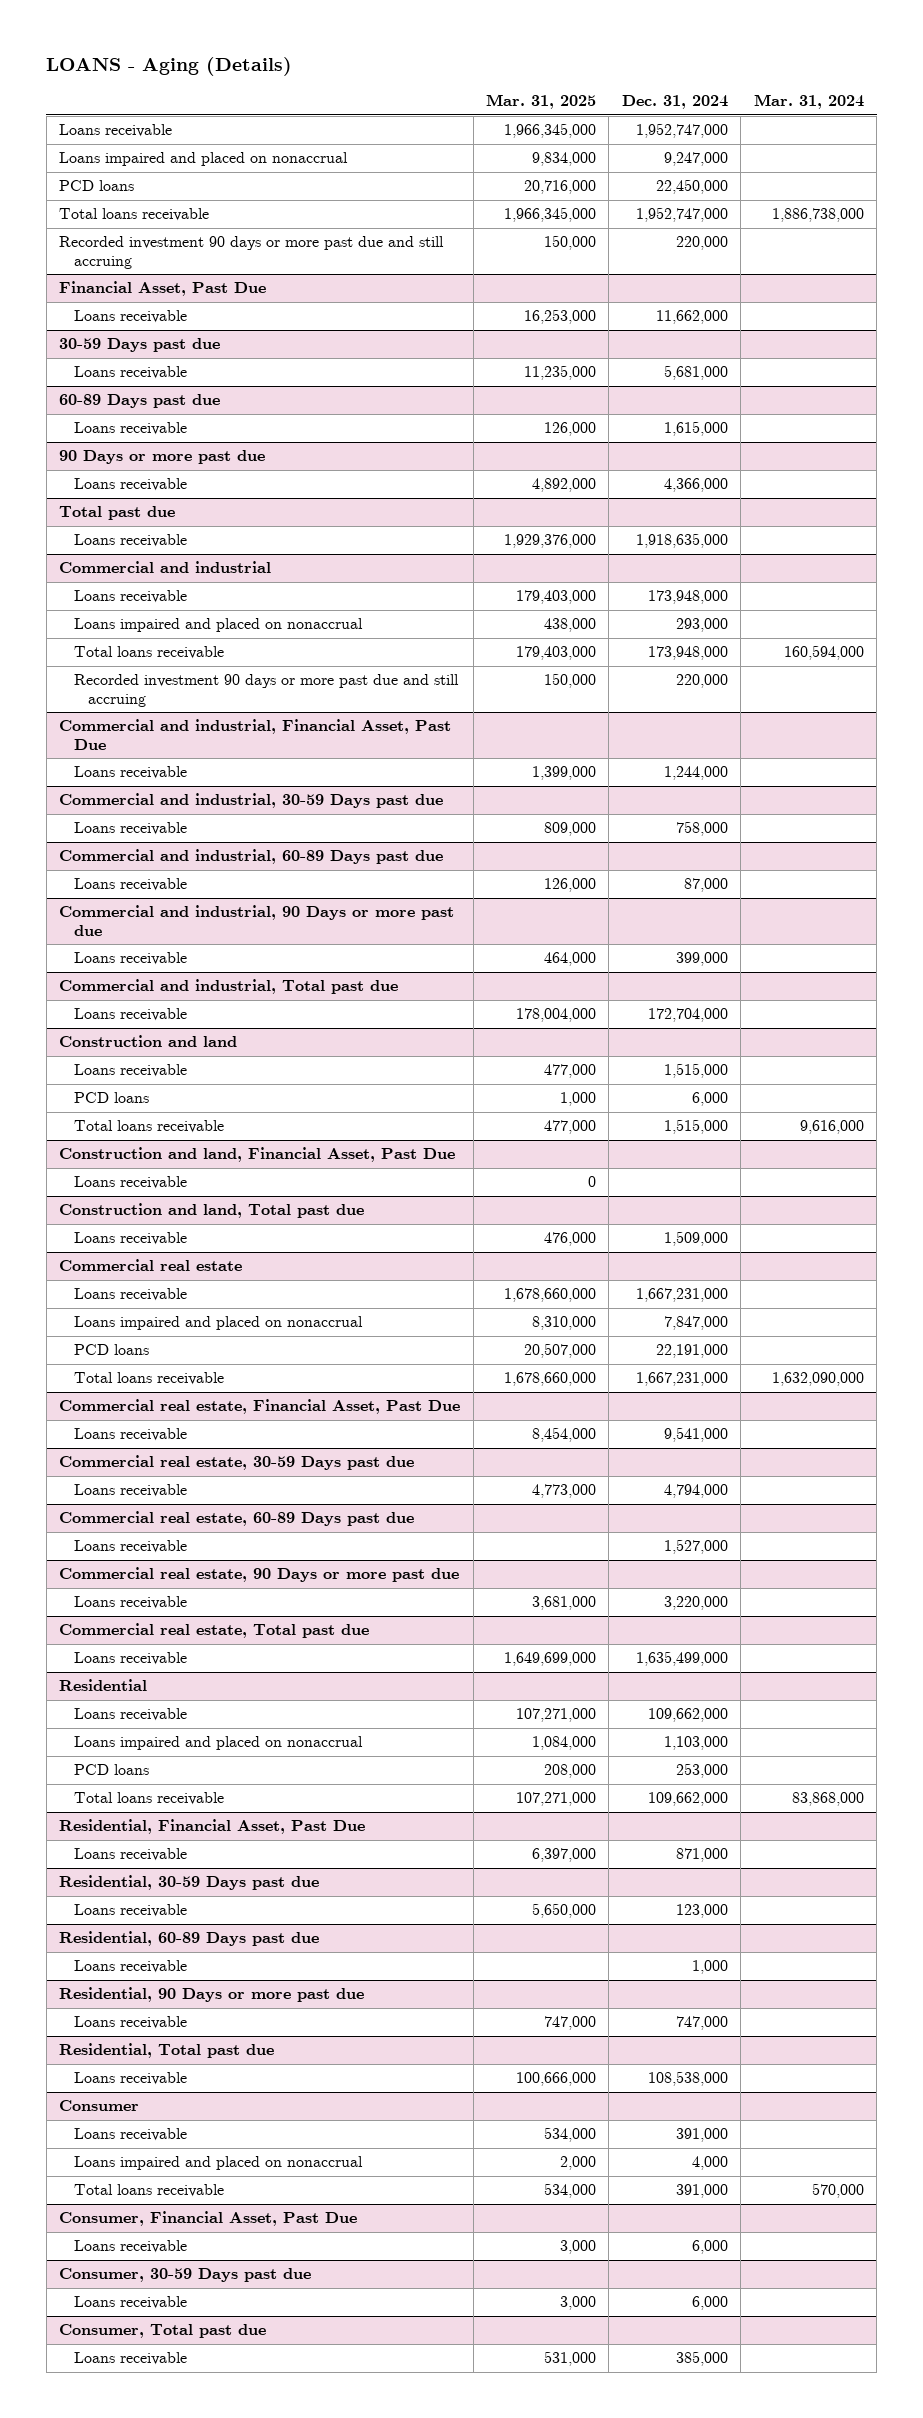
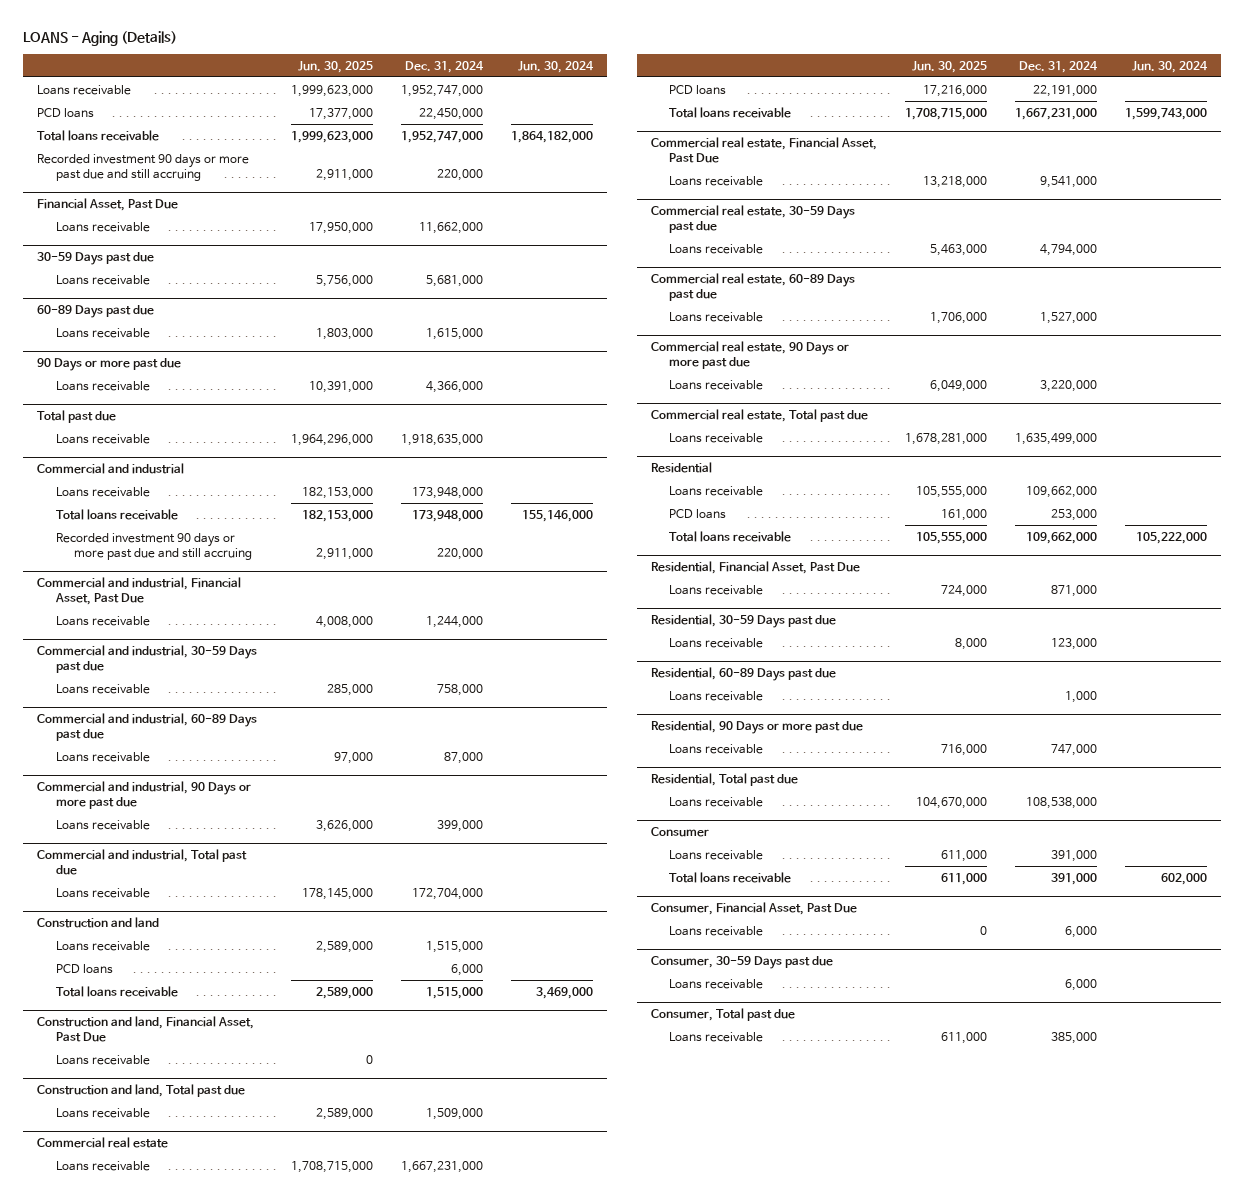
- | Mar. 31, 2025 | Dec. 31, 2024 | Mar. 31, 2024
+ | Jun. 30, 2025 | Dec. 31, 2024 | Jun. 30, 2024
- Loans impaired and placed on nonaccrual | 9,834,000 | 9,247,000 |
@ Commercial and industrial
- Loans impaired and placed on nonaccrual | 438,000 | 293,000 |
@ Commercial real estate
- Loans impaired and placed on nonaccrual | 8,310,000 | 7,847,000 |
@ Residential
- Loans impaired and placed on nonaccrual | 1,084,000 | 1,103,000 |
@ Consumer
- Loans impaired and placed on nonaccrual | 2,000 | 4,000 |

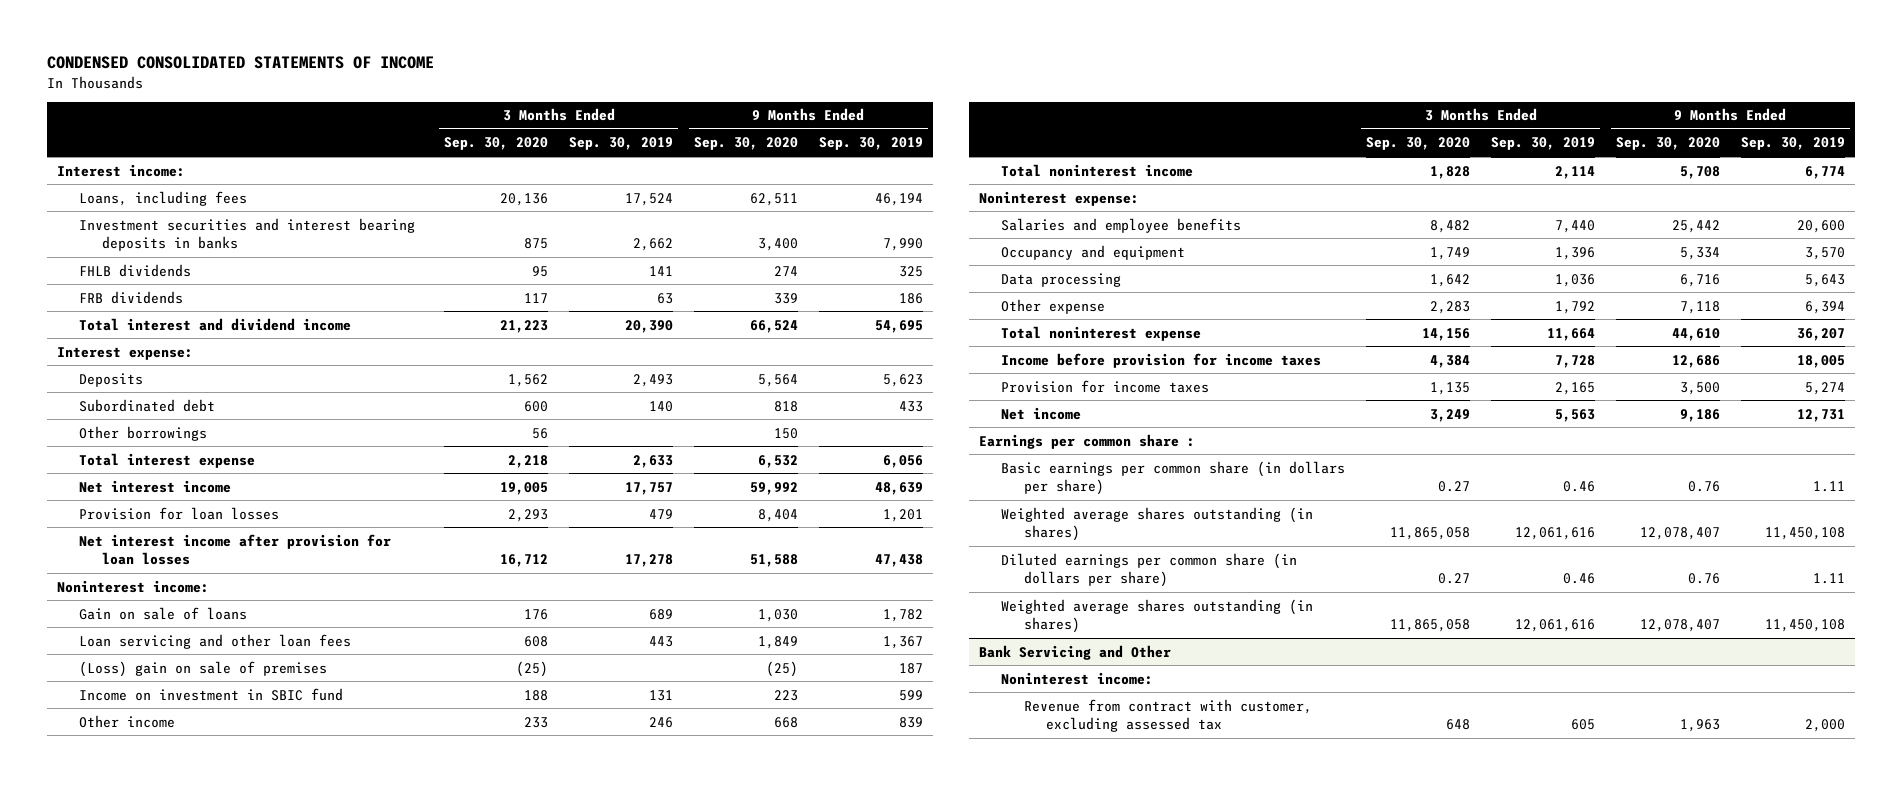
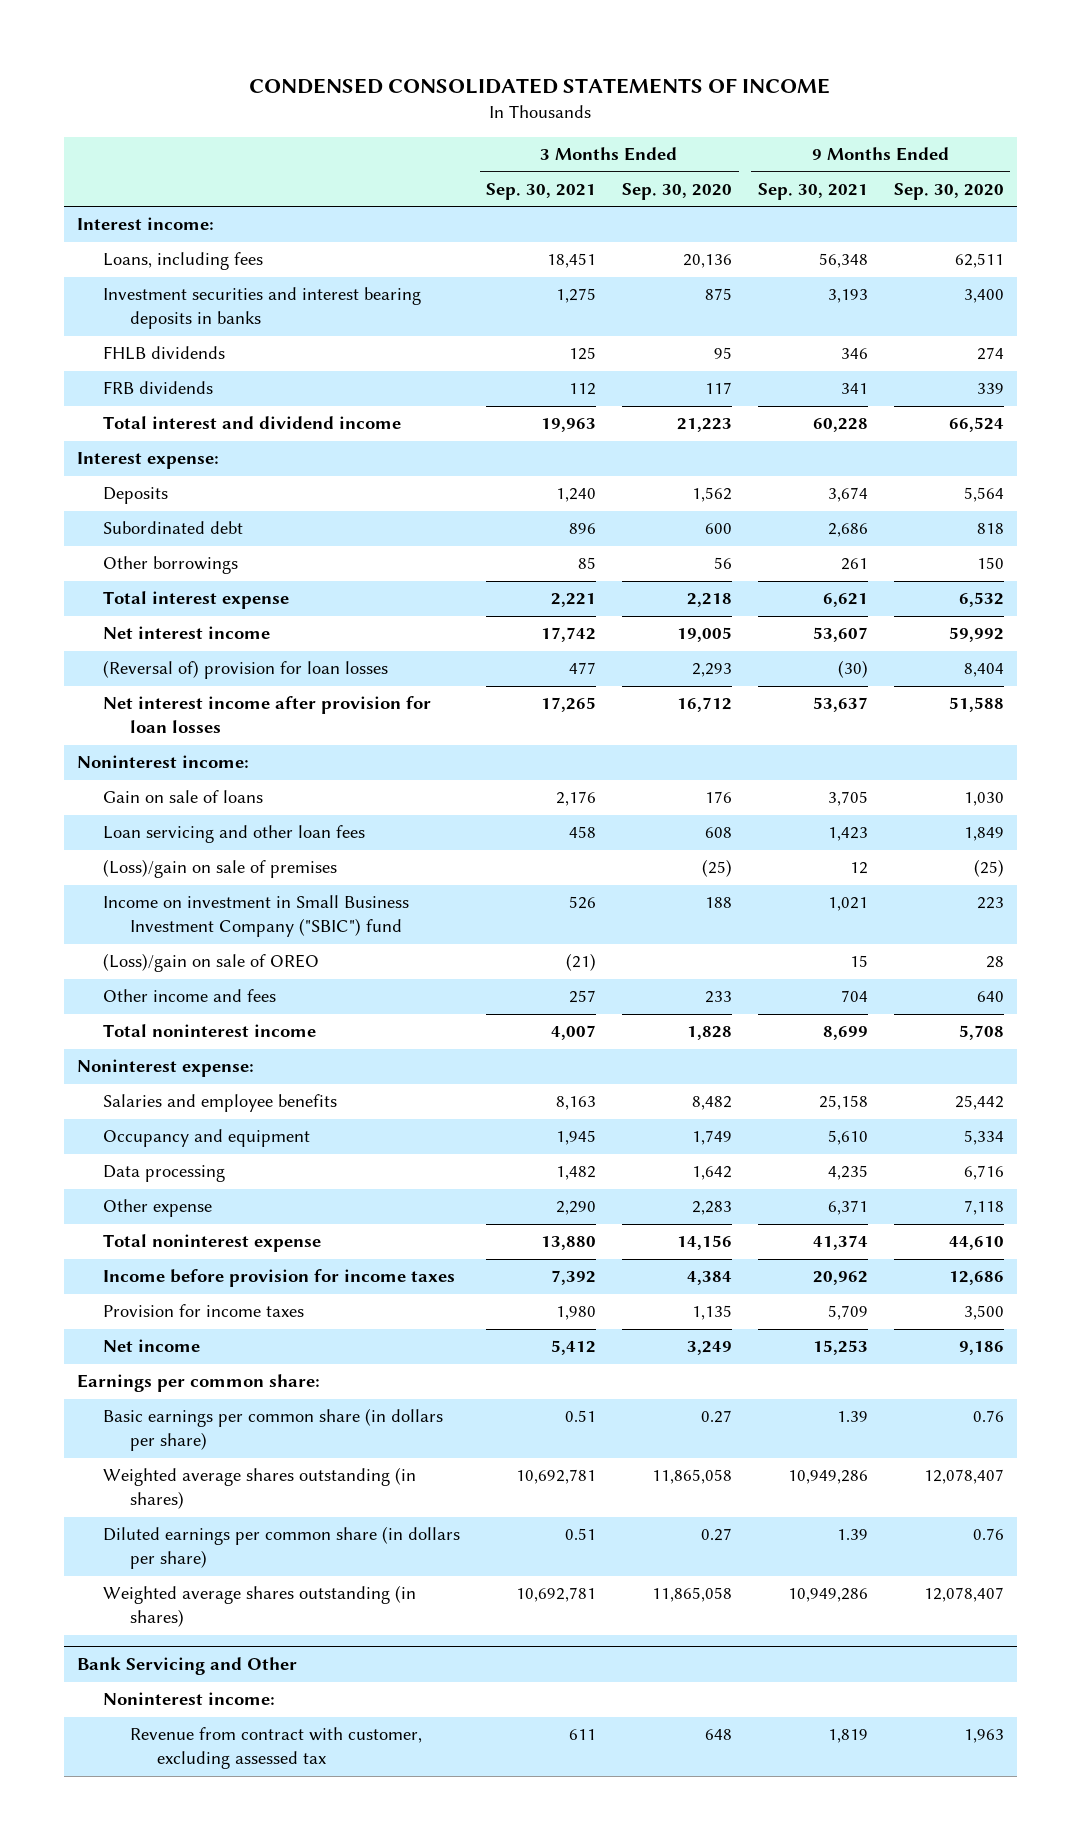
- | 3 Months Ended Sep. 30, 2020 | 3 Months Ended Sep. 30, 2019 | 9 Months Ended Sep. 30, 2020 | 9 Months Ended Sep. 30, 2019
+ | 3 Months Ended Sep. 30, 2021 | 3 Months Ended Sep. 30, 2020 | 9 Months Ended Sep. 30, 2021 | 9 Months Ended Sep. 30, 2020
- Provision for loan losses | 2,293 | 479 | 8,404 | 1,201
+ (Reversal of) provision for loan losses | 477 | 2,293 | (30) | 8,404
- (Loss) gain on sale of premises | (25) | | (25) | 187
- Income on investment in SBIC fund | 188 | 131 | 223 | 599
- Other income | 233 | 246 | 668 | 839
+ (Loss)/gain on sale of premises | | (25) | 12 | (25)
+ Income on investment in Small Business Investment Company ("SBIC") fund | 526 | 188 | 1,021 | 223
+ (Loss)/gain on sale of OREO | (21) | | 15 | 28
+ Other income and fees | 257 | 233 | 704 | 640
- Earnings per common share :
+ Earnings per common share:

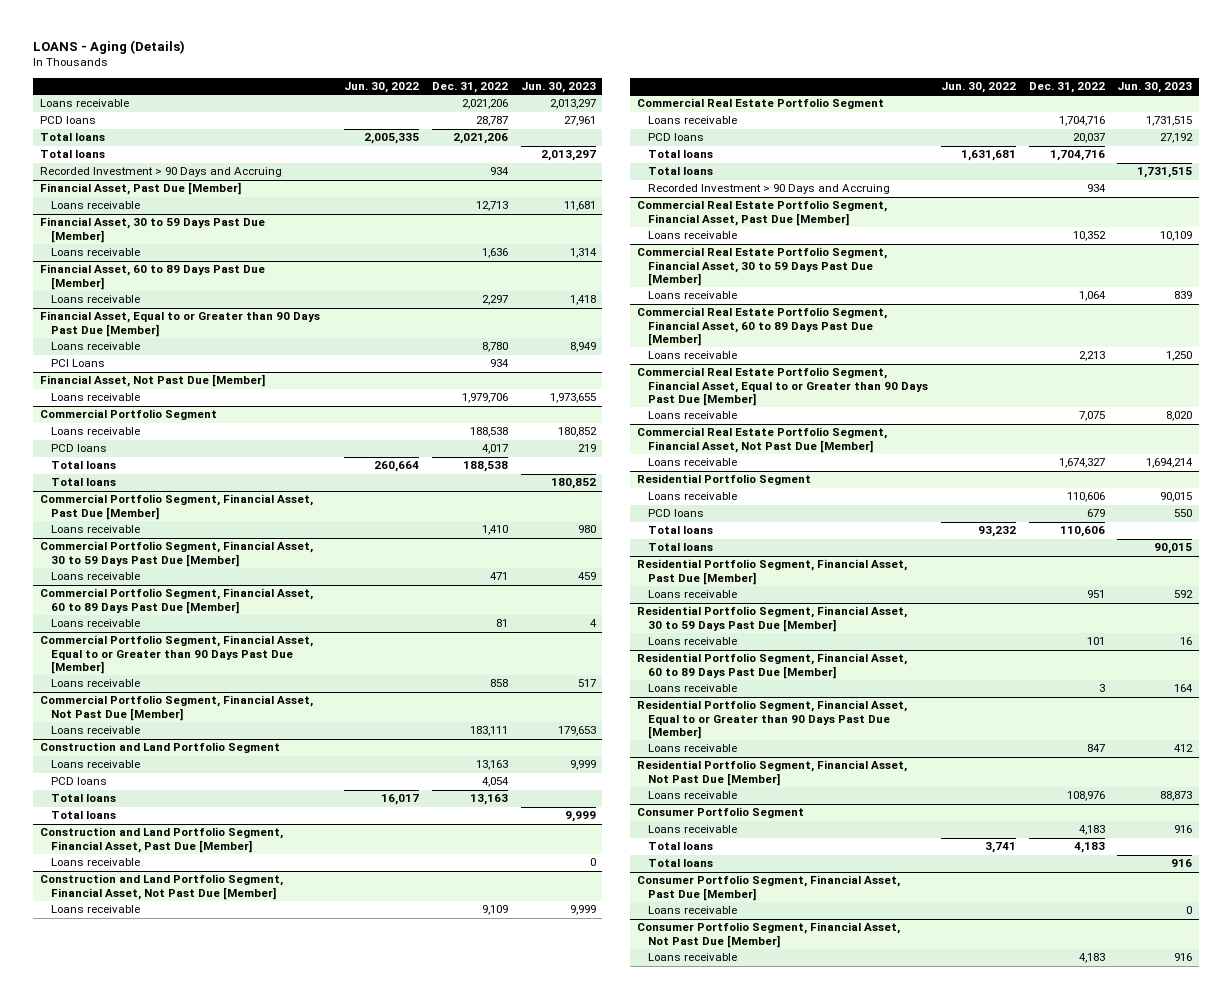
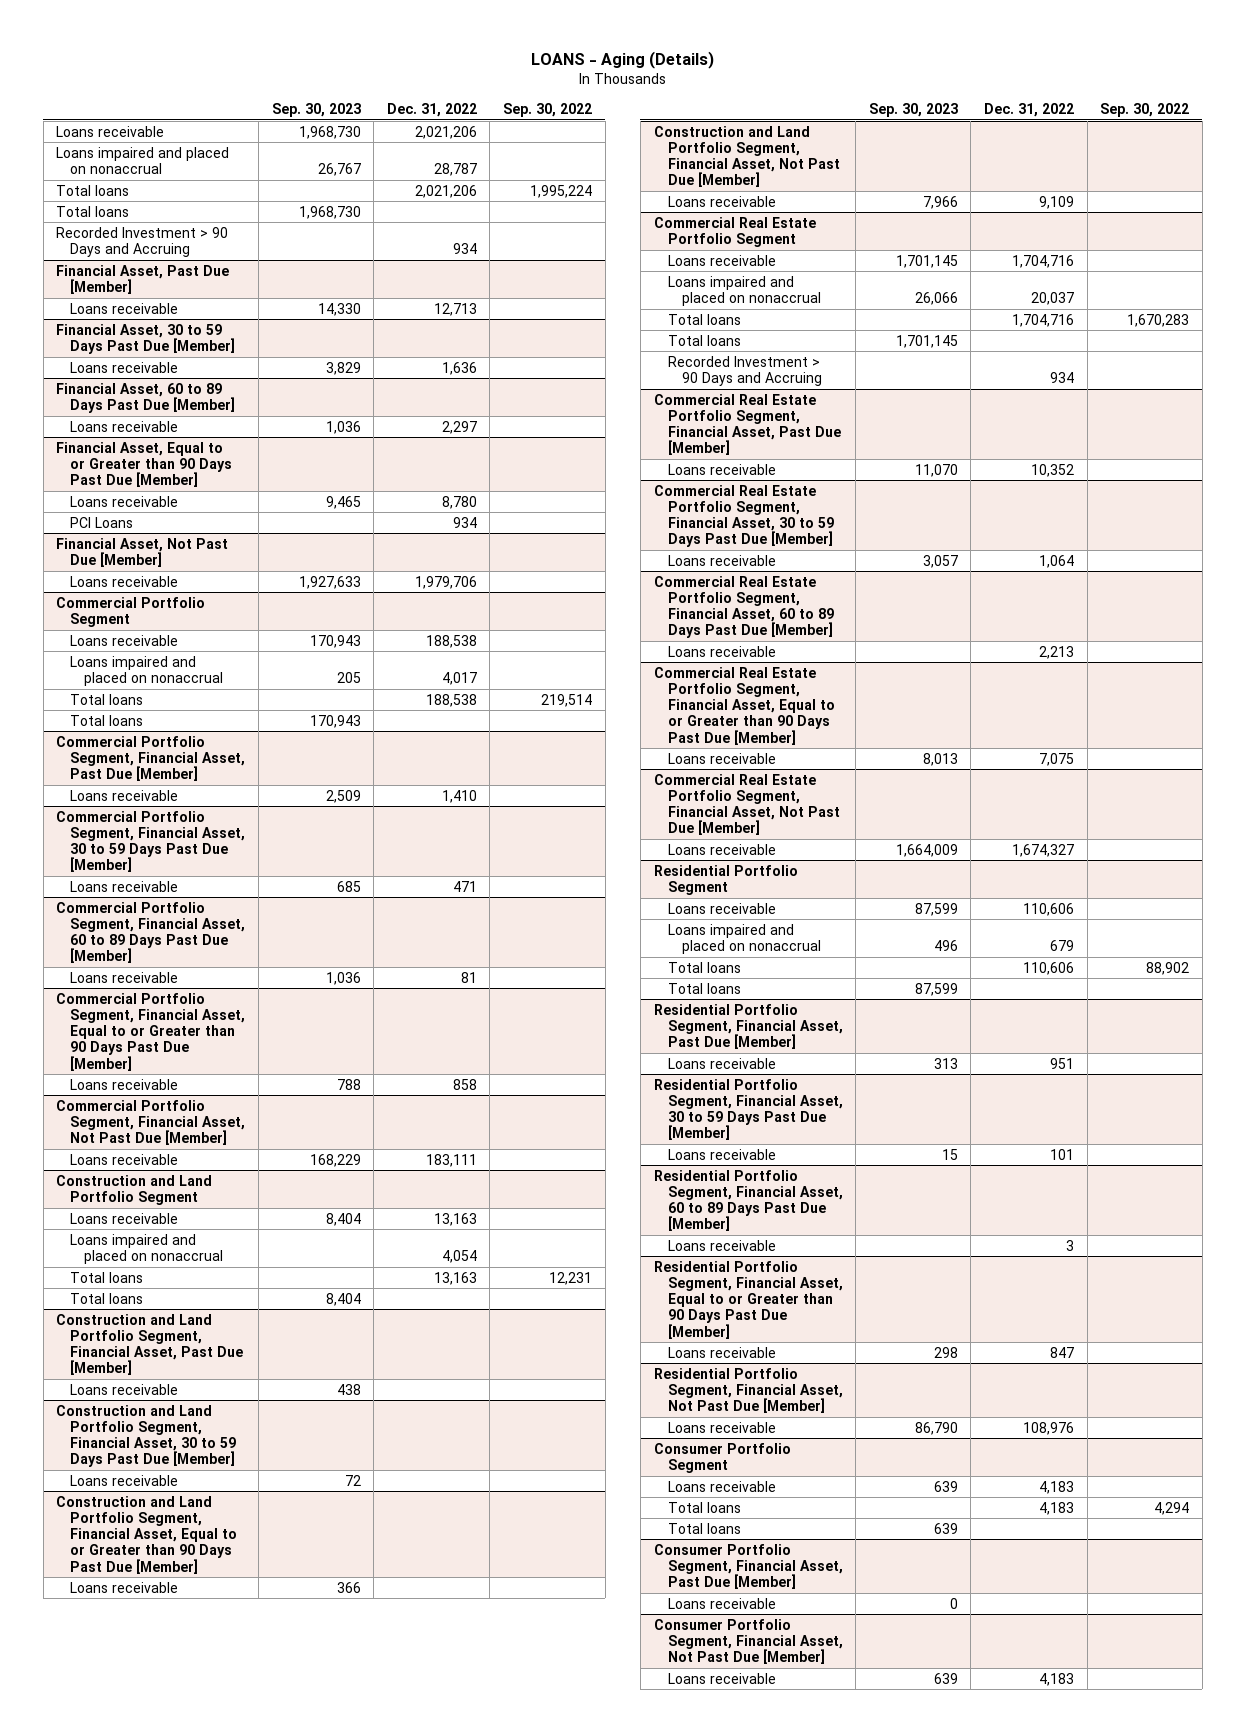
- | Jun. 30, 2022 | Dec. 31, 2022 | Jun. 30, 2023
+ | Sep. 30, 2023 | Dec. 31, 2022 | Sep. 30, 2022
- PCD loans | | 28,787 | 27,961
+ Loans impaired and placed on nonaccrual | 26,767 | 28,787 |
@ Commercial Portfolio Segment
- PCD loans | | 4,017 | 219
+ Loans impaired and placed on nonaccrual | 205 | 4,017 |
@ Construction and Land Portfolio Segment
- PCD loans | | 4,054 |
+ Loans impaired and placed on nonaccrual | | 4,054 |
+ Construction and Land Portfolio Segment, Financial Asset, 30 to 59 Days Past Due [Member]
+ Loans receivable | 72 | |
+ Construction and Land Portfolio Segment, Financial Asset, Equal to or Greater than 90 Days Past Due [Member]
+ Loans receivable | 366 | |
@ Commercial Real Estate Portfolio Segment
- PCD loans | | 20,037 | 27,192
+ Loans impaired and placed on nonaccrual | 26,066 | 20,037 |
@ Residential Portfolio Segment
- PCD loans | | 679 | 550
+ Loans impaired and placed on nonaccrual | 496 | 679 |

